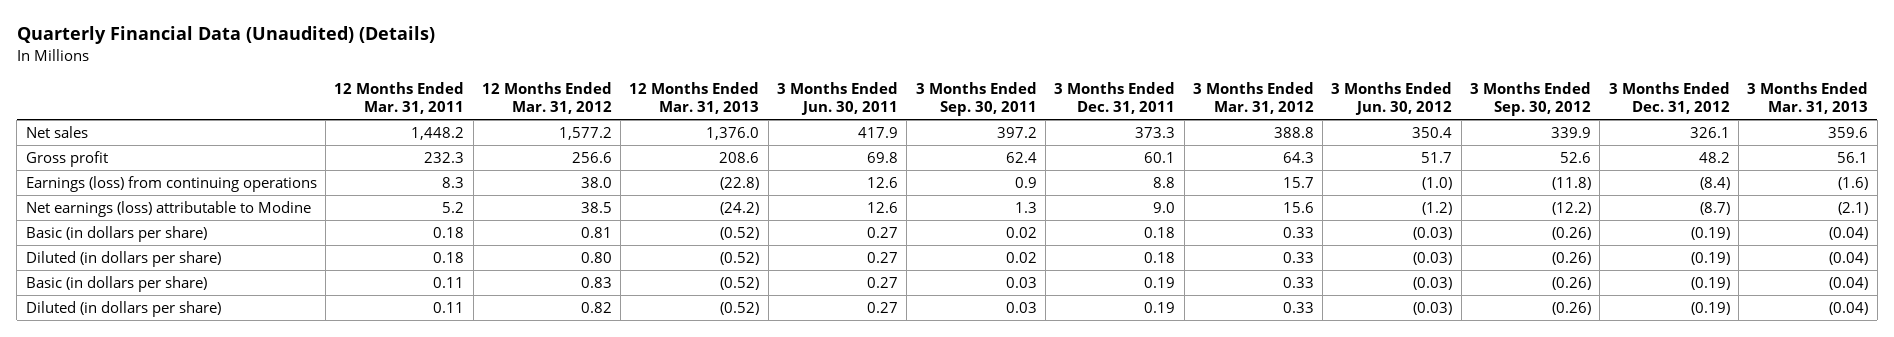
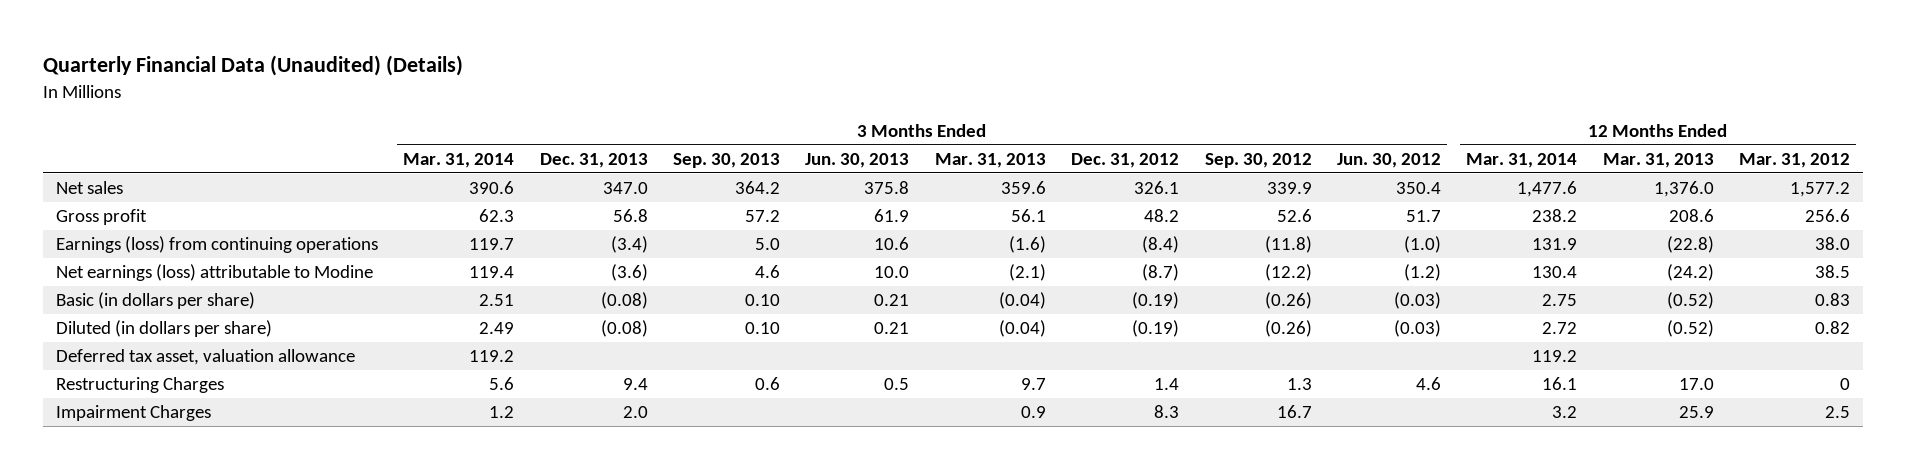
- | 12 Months Ended Mar. 31, 2011 | 12 Months Ended Mar. 31, 2012 | 12 Months Ended Mar. 31, 2013 | 3 Months Ended Jun. 30, 2011 | 3 Months Ended Sep. 30, 2011 | 3 Months Ended Dec. 31, 2011 | 3 Months Ended Mar. 31, 2012 | 3 Months Ended Jun. 30, 2012 | 3 Months Ended Sep. 30, 2012 | 3 Months Ended Dec. 31, 2012 | 3 Months Ended Mar. 31, 2013
+ | 3 Months Ended Mar. 31, 2014 | 3 Months Ended Dec. 31, 2013 | 3 Months Ended Sep. 30, 2013 | 3 Months Ended Jun. 30, 2013 | 3 Months Ended Mar. 31, 2013 | 3 Months Ended Dec. 31, 2012 | 3 Months Ended Sep. 30, 2012 | 3 Months Ended Jun. 30, 2012 | 12 Months Ended Mar. 31, 2014 | 12 Months Ended Mar. 31, 2013 | 12 Months Ended Mar. 31, 2012
- Basic (in dollars per share) | 0.18 | 0.81 | (0.52) | 0.27 | 0.02 | 0.18 | 0.33 | (0.03) | (0.26) | (0.19) | (0.04)
- Diluted (in dollars per share) | 0.18 | 0.80 | (0.52) | 0.27 | 0.02 | 0.18 | 0.33 | (0.03) | (0.26) | (0.19) | (0.04)
+ Deferred tax asset, valuation allowance | 119.2 | | | | | | | | 119.2 | |
+ Restructuring Charges | 5.6 | 9.4 | 0.6 | 0.5 | 9.7 | 1.4 | 1.3 | 4.6 | 16.1 | 17.0 | 0
+ Impairment Charges | 1.2 | 2.0 | | | 0.9 | 8.3 | 16.7 | | 3.2 | 25.9 | 2.5

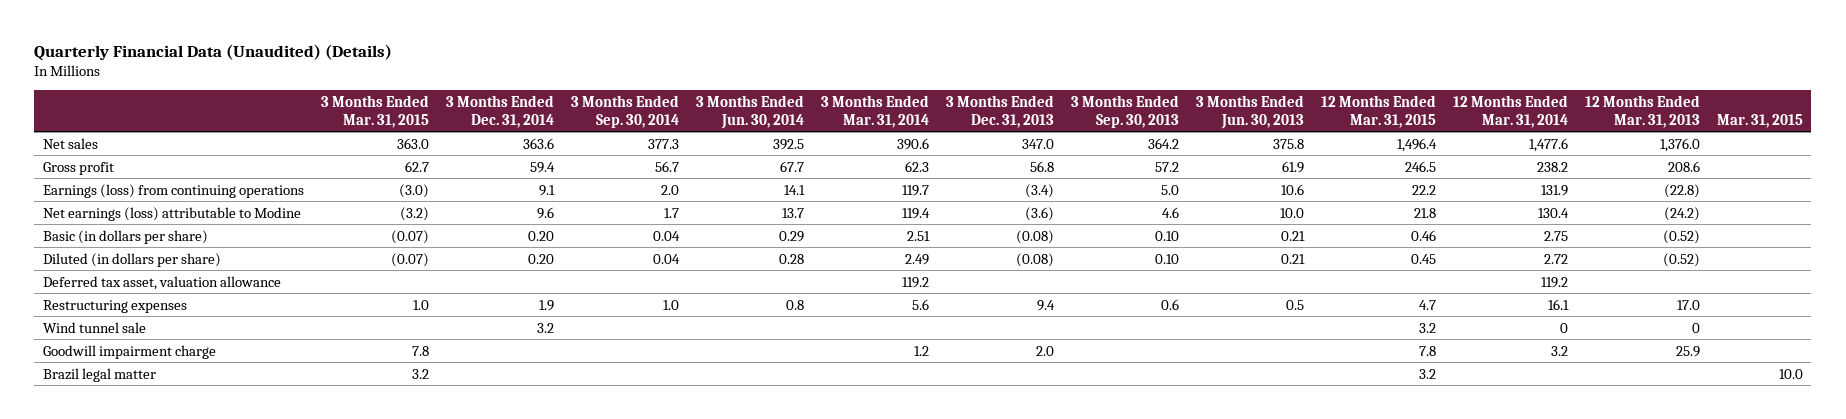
- | 3 Months Ended Mar. 31, 2014 | 3 Months Ended Dec. 31, 2013 | 3 Months Ended Sep. 30, 2013 | 3 Months Ended Jun. 30, 2013 | 3 Months Ended Mar. 31, 2013 | 3 Months Ended Dec. 31, 2012 | 3 Months Ended Sep. 30, 2012 | 3 Months Ended Jun. 30, 2012 | 12 Months Ended Mar. 31, 2014 | 12 Months Ended Mar. 31, 2013 | 12 Months Ended Mar. 31, 2012
+ | 3 Months Ended Mar. 31, 2015 | 3 Months Ended Dec. 31, 2014 | 3 Months Ended Sep. 30, 2014 | 3 Months Ended Jun. 30, 2014 | 3 Months Ended Mar. 31, 2014 | 3 Months Ended Dec. 31, 2013 | 3 Months Ended Sep. 30, 2013 | 3 Months Ended Jun. 30, 2013 | 12 Months Ended Mar. 31, 2015 | 12 Months Ended Mar. 31, 2014 | 12 Months Ended Mar. 31, 2013 | Mar. 31, 2015
- Restructuring Charges | 5.6 | 9.4 | 0.6 | 0.5 | 9.7 | 1.4 | 1.3 | 4.6 | 16.1 | 17.0 | 0
- Impairment Charges | 1.2 | 2.0 | | | 0.9 | 8.3 | 16.7 | | 3.2 | 25.9 | 2.5
+ Restructuring expenses | 1.0 | 1.9 | 1.0 | 0.8 | 5.6 | 9.4 | 0.6 | 0.5 | 4.7 | 16.1 | 17.0 |
+ Wind tunnel sale | | 3.2 | | | | | | | 3.2 | 0 | 0 |
+ Goodwill impairment charge | 7.8 | | | | 1.2 | 2.0 | | | 7.8 | 3.2 | 25.9 |
+ Brazil legal matter | 3.2 | | | | | | | | 3.2 | | | 10.0

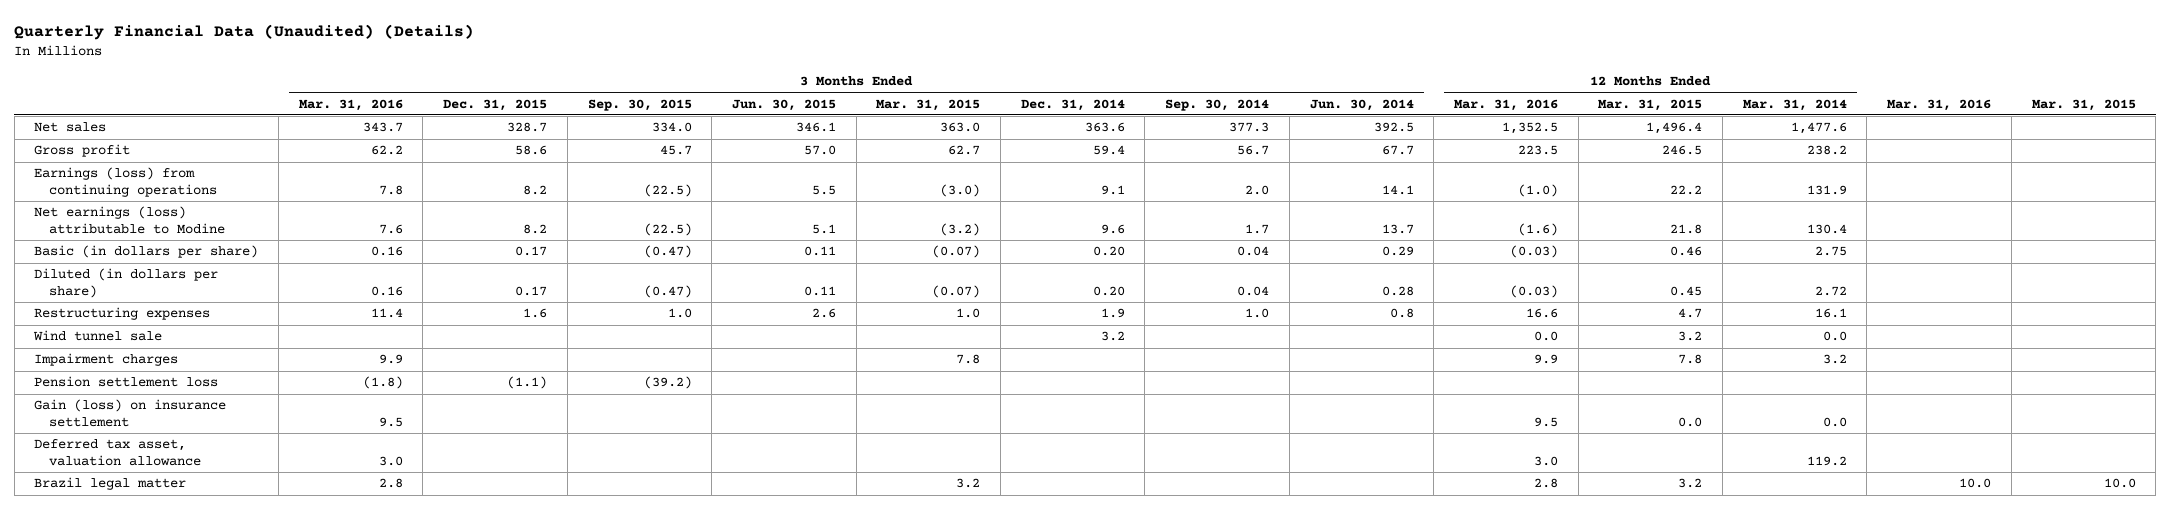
- | 3 Months Ended Mar. 31, 2015 | 3 Months Ended Dec. 31, 2014 | 3 Months Ended Sep. 30, 2014 | 3 Months Ended Jun. 30, 2014 | 3 Months Ended Mar. 31, 2014 | 3 Months Ended Dec. 31, 2013 | 3 Months Ended Sep. 30, 2013 | 3 Months Ended Jun. 30, 2013 | 12 Months Ended Mar. 31, 2015 | 12 Months Ended Mar. 31, 2014 | 12 Months Ended Mar. 31, 2013 | Mar. 31, 2015
+ | 3 Months Ended Mar. 31, 2016 | 3 Months Ended Dec. 31, 2015 | 3 Months Ended Sep. 30, 2015 | 3 Months Ended Jun. 30, 2015 | 3 Months Ended Mar. 31, 2015 | 3 Months Ended Dec. 31, 2014 | 3 Months Ended Sep. 30, 2014 | 3 Months Ended Jun. 30, 2014 | 12 Months Ended Mar. 31, 2016 | 12 Months Ended Mar. 31, 2015 | 12 Months Ended Mar. 31, 2014 | Mar. 31, 2016 | Mar. 31, 2015
- Wind tunnel sale | | 3.2 | | | | | | | 3.2 | 0 | 0 |
- Goodwill impairment charge | 7.8 | | | | 1.2 | 2.0 | | | 7.8 | 3.2 | 25.9 |
+ Wind tunnel sale | | | | | | 3.2 | | | 0.0 | 3.2 | 0.0 | |
+ Impairment charges | 9.9 | | | | 7.8 | | | | 9.9 | 7.8 | 3.2 | |
+ Pension settlement loss | (1.8) | (1.1) | (39.2) | | | | | | | | | |
+ Gain (loss) on insurance settlement | 9.5 | | | | | | | | 9.5 | 0.0 | 0.0 | |
moved down: Deferred tax asset, valuation allowance | 3.0 | | | | | | | | 3.0 | | 119.2 | |

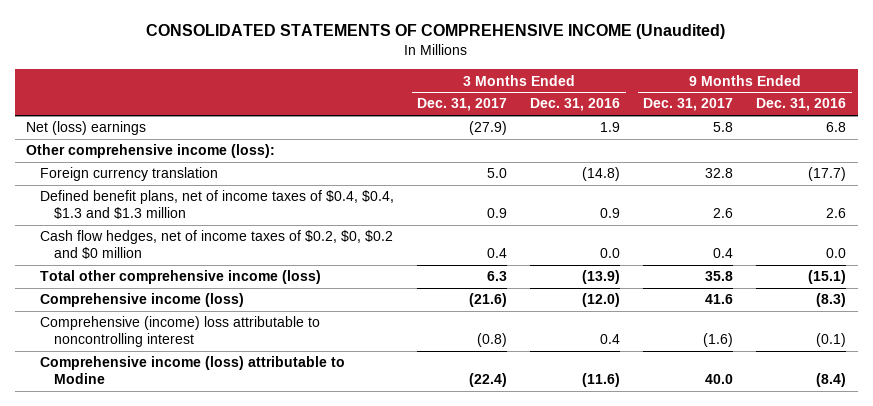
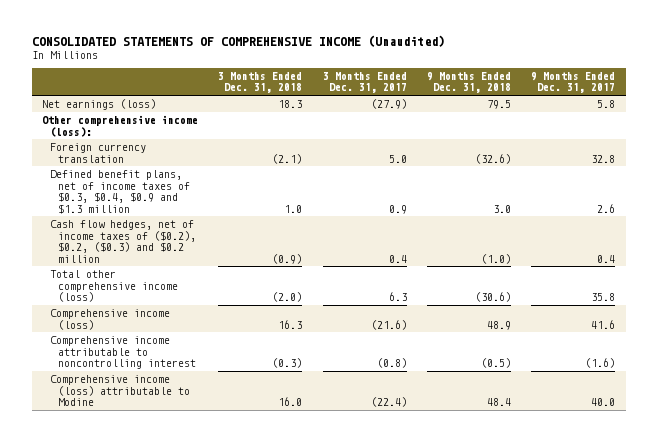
- | 3 Months Ended Dec. 31, 2017 | 3 Months Ended Dec. 31, 2016 | 9 Months Ended Dec. 31, 2017 | 9 Months Ended Dec. 31, 2016
+ | 3 Months Ended Dec. 31, 2018 | 3 Months Ended Dec. 31, 2017 | 9 Months Ended Dec. 31, 2018 | 9 Months Ended Dec. 31, 2017
- Net (loss) earnings | (27.9) | 1.9 | 5.8 | 6.8
+ Net earnings (loss) | 18.3 | (27.9) | 79.5 | 5.8
- Defined benefit plans, net of income taxes of $0.4, $0.4, $1.3 and $1.3 million | 0.9 | 0.9 | 2.6 | 2.6
- Cash flow hedges, net of income taxes of $0.2, $0, $0.2 and $0 million | 0.4 | 0.0 | 0.4 | 0.0
+ Defined benefit plans, net of income taxes of $0.3, $0.4, $0.9 and $1.3 million | 1.0 | 0.9 | 3.0 | 2.6
+ Cash flow hedges, net of income taxes of ($0.2), $0.2, ($0.3) and $0.2 million | (0.9) | 0.4 | (1.0) | 0.4
- Comprehensive (income) loss attributable to noncontrolling interest | (0.8) | 0.4 | (1.6) | (0.1)
+ Comprehensive income attributable to noncontrolling interest | (0.3) | (0.8) | (0.5) | (1.6)

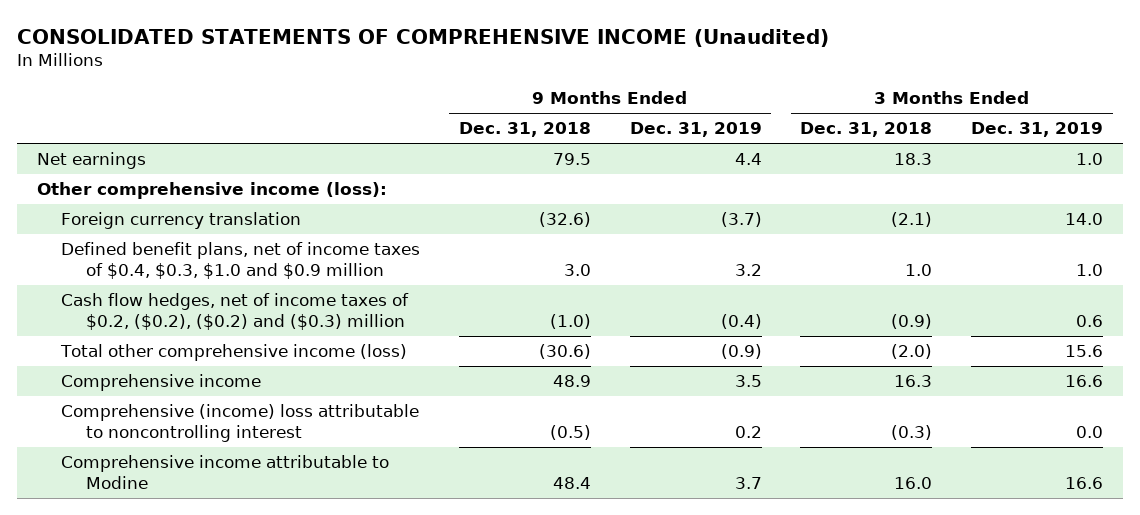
- | 3 Months Ended Dec. 31, 2018 | 3 Months Ended Dec. 31, 2017 | 9 Months Ended Dec. 31, 2018 | 9 Months Ended Dec. 31, 2017
+ | 9 Months Ended Dec. 31, 2018 | 9 Months Ended Dec. 31, 2019 | 3 Months Ended Dec. 31, 2018 | 3 Months Ended Dec. 31, 2019
- Net earnings (loss) | 18.3 | (27.9) | 79.5 | 5.8
+ Net earnings | 79.5 | 4.4 | 18.3 | 1.0
- Defined benefit plans, net of income taxes of $0.3, $0.4, $0.9 and $1.3 million | 1.0 | 0.9 | 3.0 | 2.6
- Cash flow hedges, net of income taxes of ($0.2), $0.2, ($0.3) and $0.2 million | (0.9) | 0.4 | (1.0) | 0.4
+ Defined benefit plans, net of income taxes of $0.4, $0.3, $1.0 and $0.9 million | 3.0 | 3.2 | 1.0 | 1.0
+ Cash flow hedges, net of income taxes of $0.2, ($0.2), ($0.2) and ($0.3) million | (1.0) | (0.4) | (0.9) | 0.6
- Comprehensive income (loss) | 16.3 | (21.6) | 48.9 | 41.6
- Comprehensive income attributable to noncontrolling interest | (0.3) | (0.8) | (0.5) | (1.6)
- Comprehensive income (loss) attributable to Modine | 16.0 | (22.4) | 48.4 | 40.0
+ Comprehensive income | 48.9 | 3.5 | 16.3 | 16.6
+ Comprehensive (income) loss attributable to noncontrolling interest | (0.5) | 0.2 | (0.3) | 0.0
+ Comprehensive income attributable to Modine | 48.4 | 3.7 | 16.0 | 16.6

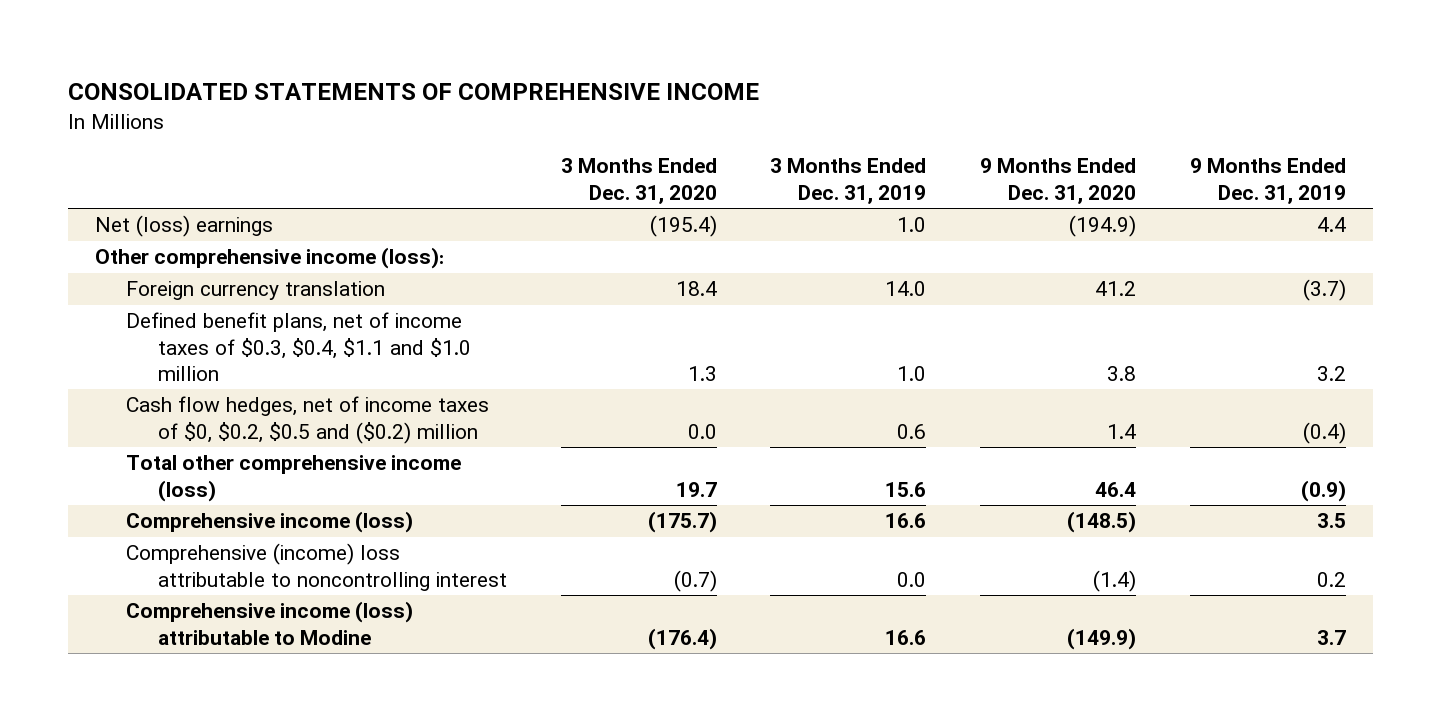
- CONSOLIDATED STATEMENTS OF COMPREHENSIVE INCOME (Unaudited)
+ CONSOLIDATED STATEMENTS OF COMPREHENSIVE INCOME
- | 9 Months Ended Dec. 31, 2018 | 9 Months Ended Dec. 31, 2019 | 3 Months Ended Dec. 31, 2018 | 3 Months Ended Dec. 31, 2019
+ | 3 Months Ended Dec. 31, 2020 | 3 Months Ended Dec. 31, 2019 | 9 Months Ended Dec. 31, 2020 | 9 Months Ended Dec. 31, 2019
- Net earnings | 79.5 | 4.4 | 18.3 | 1.0
+ Net (loss) earnings | (195.4) | 1.0 | (194.9) | 4.4
- Defined benefit plans, net of income taxes of $0.4, $0.3, $1.0 and $0.9 million | 3.0 | 3.2 | 1.0 | 1.0
- Cash flow hedges, net of income taxes of $0.2, ($0.2), ($0.2) and ($0.3) million | (1.0) | (0.4) | (0.9) | 0.6
+ Defined benefit plans, net of income taxes of $0.3, $0.4, $1.1 and $1.0 million | 1.3 | 1.0 | 3.8 | 3.2
+ Cash flow hedges, net of income taxes of $0, $0.2, $0.5 and ($0.2) million | 0.0 | 0.6 | 1.4 | (0.4)
- Comprehensive income | 48.9 | 3.5 | 16.3 | 16.6
+ Comprehensive income (loss) | (175.7) | 16.6 | (148.5) | 3.5
- Comprehensive income attributable to Modine | 48.4 | 3.7 | 16.0 | 16.6
+ Comprehensive income (loss) attributable to Modine | (176.4) | 16.6 | (149.9) | 3.7

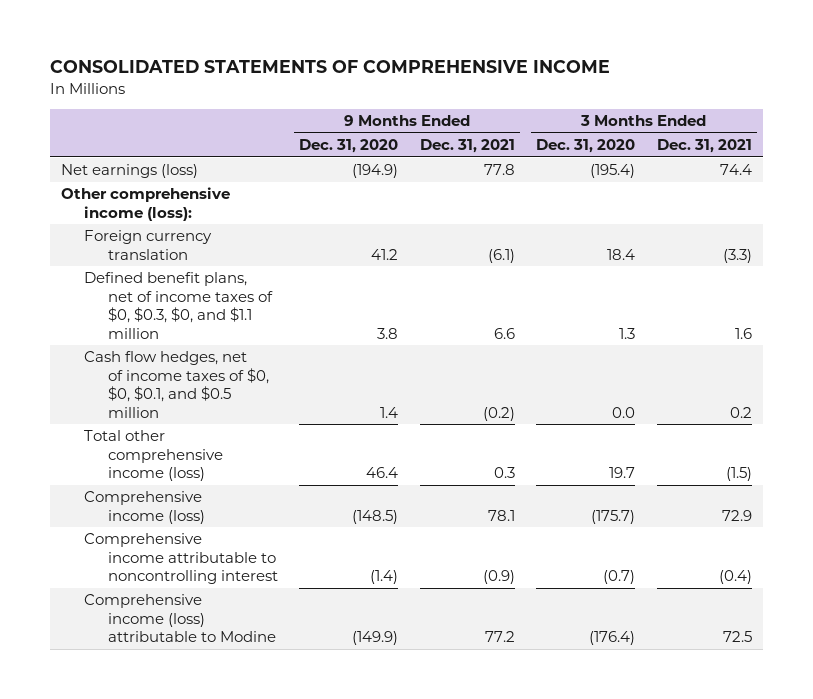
- | 3 Months Ended Dec. 31, 2020 | 3 Months Ended Dec. 31, 2019 | 9 Months Ended Dec. 31, 2020 | 9 Months Ended Dec. 31, 2019
+ | 9 Months Ended Dec. 31, 2020 | 9 Months Ended Dec. 31, 2021 | 3 Months Ended Dec. 31, 2020 | 3 Months Ended Dec. 31, 2021
- Net (loss) earnings | (195.4) | 1.0 | (194.9) | 4.4
+ Net earnings (loss) | (194.9) | 77.8 | (195.4) | 74.4
- Defined benefit plans, net of income taxes of $0.3, $0.4, $1.1 and $1.0 million | 1.3 | 1.0 | 3.8 | 3.2
- Cash flow hedges, net of income taxes of $0, $0.2, $0.5 and ($0.2) million | 0.0 | 0.6 | 1.4 | (0.4)
+ Defined benefit plans, net of income taxes of $0, $0.3, $0, and $1.1 million | 3.8 | 6.6 | 1.3 | 1.6
+ Cash flow hedges, net of income taxes of $0, $0, $0.1, and $0.5 million | 1.4 | (0.2) | 0.0 | 0.2
- Comprehensive (income) loss attributable to noncontrolling interest | (0.7) | 0.0 | (1.4) | 0.2
+ Comprehensive income attributable to noncontrolling interest | (1.4) | (0.9) | (0.7) | (0.4)

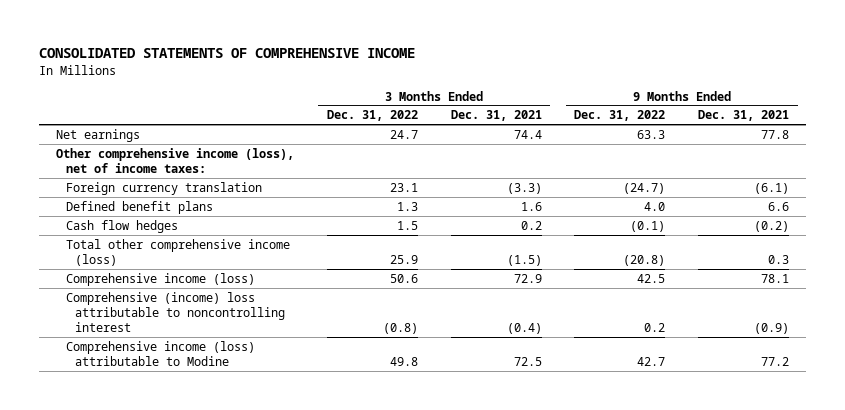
- | 9 Months Ended Dec. 31, 2020 | 9 Months Ended Dec. 31, 2021 | 3 Months Ended Dec. 31, 2020 | 3 Months Ended Dec. 31, 2021
+ | 3 Months Ended Dec. 31, 2022 | 3 Months Ended Dec. 31, 2021 | 9 Months Ended Dec. 31, 2022 | 9 Months Ended Dec. 31, 2021
- Net earnings (loss) | (194.9) | 77.8 | (195.4) | 74.4
- Other comprehensive income (loss):
+ Net earnings | 24.7 | 74.4 | 63.3 | 77.8
+ Other comprehensive income (loss), net of income taxes:
- Defined benefit plans, net of income taxes of $0, $0.3, $0, and $1.1 million | 3.8 | 6.6 | 1.3 | 1.6
- Cash flow hedges, net of income taxes of $0, $0, $0.1, and $0.5 million | 1.4 | (0.2) | 0.0 | 0.2
+ Defined benefit plans | 1.3 | 1.6 | 4.0 | 6.6
+ Cash flow hedges | 1.5 | 0.2 | (0.1) | (0.2)
- Comprehensive income attributable to noncontrolling interest | (1.4) | (0.9) | (0.7) | (0.4)
+ Comprehensive (income) loss attributable to noncontrolling interest | (0.8) | (0.4) | 0.2 | (0.9)

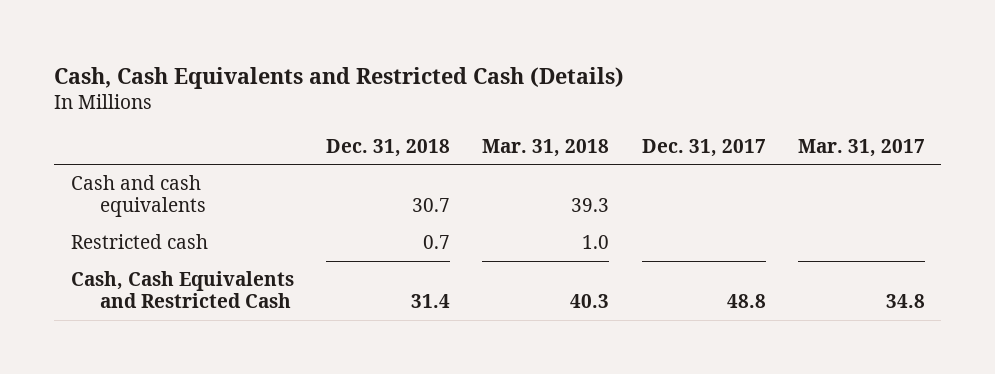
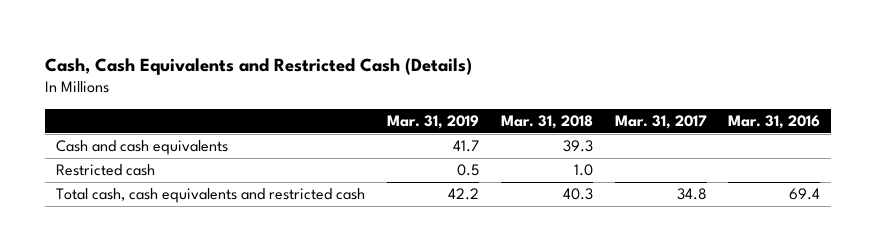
- | Dec. 31, 2018 | Mar. 31, 2018 | Dec. 31, 2017 | Mar. 31, 2017
+ | Mar. 31, 2019 | Mar. 31, 2018 | Mar. 31, 2017 | Mar. 31, 2016
- Cash, Cash Equivalents and Restricted Cash | 31.4 | 40.3 | 48.8 | 34.8
+ Total cash, cash equivalents and restricted cash | 42.2 | 40.3 | 34.8 | 69.4

